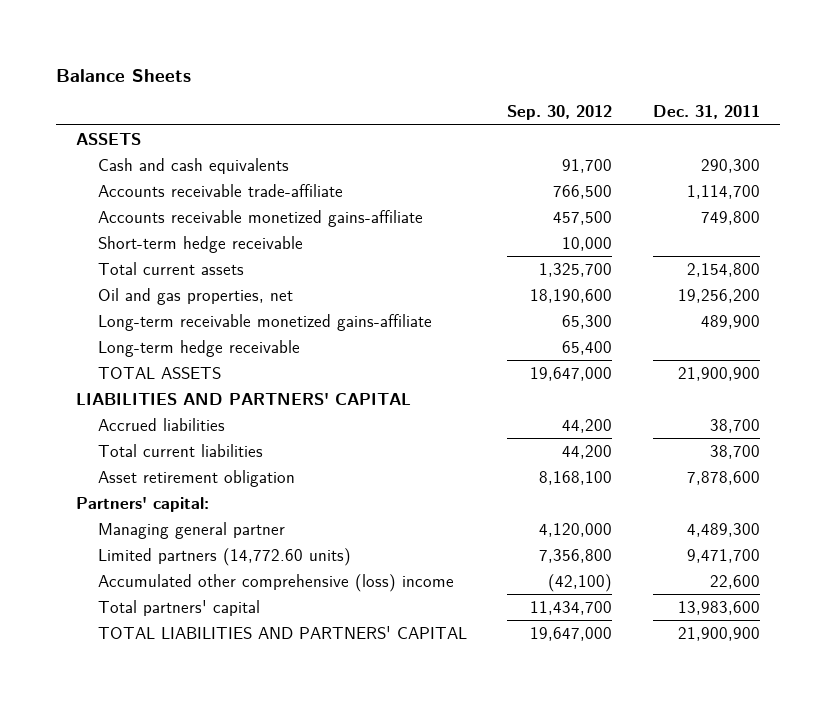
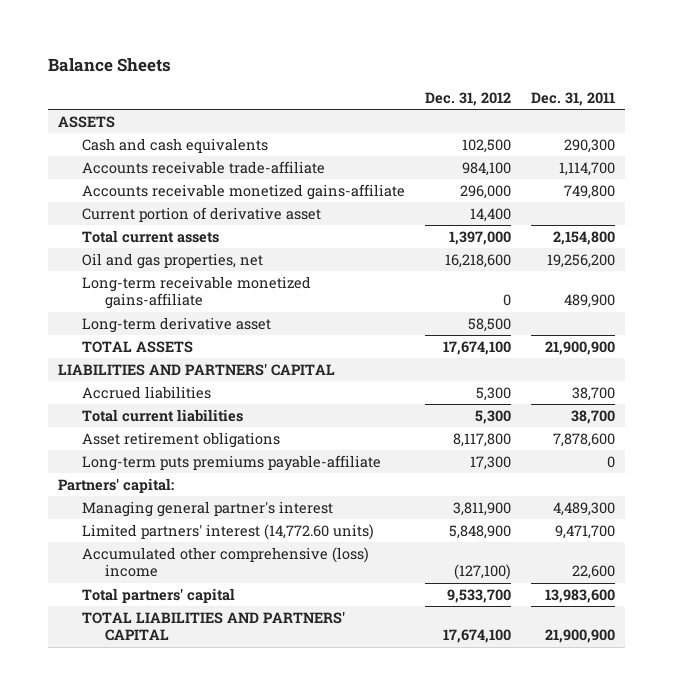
- | Sep. 30, 2012 | Dec. 31, 2011
+ | Dec. 31, 2012 | Dec. 31, 2011
- Short-term hedge receivable | 10,000 |
+ Current portion of derivative asset | 14,400 |
- Long-term hedge receivable | 65,400 |
+ Long-term derivative asset | 58,500 |
- Asset retirement obligation | 8,168,100 | 7,878,600
+ Asset retirement obligations | 8,117,800 | 7,878,600
+ Long-term puts premiums payable-affiliate | 17,300 | 0
- Managing general partner | 4,120,000 | 4,489,300
- Limited partners (14,772.60 units) | 7,356,800 | 9,471,700
+ Managing general partner's interest | 3,811,900 | 4,489,300
+ Limited partners' interest (14,772.60 units) | 5,848,900 | 9,471,700

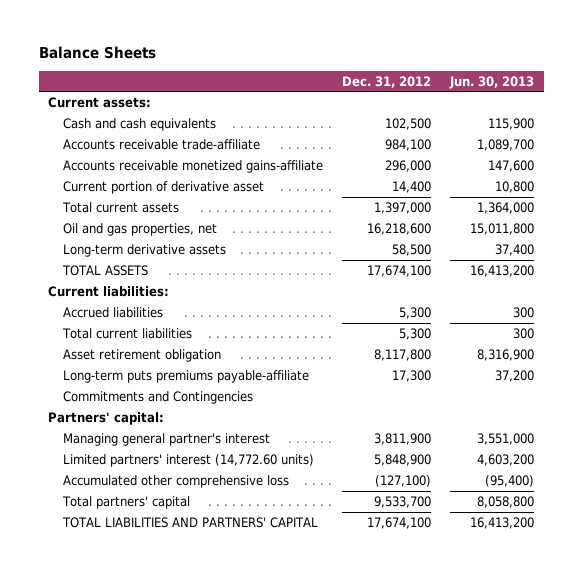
- | Dec. 31, 2012 | Dec. 31, 2011
+ | Dec. 31, 2012 | Jun. 30, 2013
- ASSETS
+ Current assets:
- Long-term receivable monetized gains-affiliate | 0 | 489,900
- Long-term derivative asset | 58,500 |
+ Long-term derivative assets | 58,500 | 37,400
- LIABILITIES AND PARTNERS' CAPITAL
+ Current liabilities:
- Asset retirement obligations | 8,117,800 | 7,878,600
+ Asset retirement obligation | 8,117,800 | 8,316,900
+ Commitments and Contingencies
- Accumulated other comprehensive (loss) income | (127,100) | 22,600
+ Accumulated other comprehensive loss | (127,100) | (95,400)

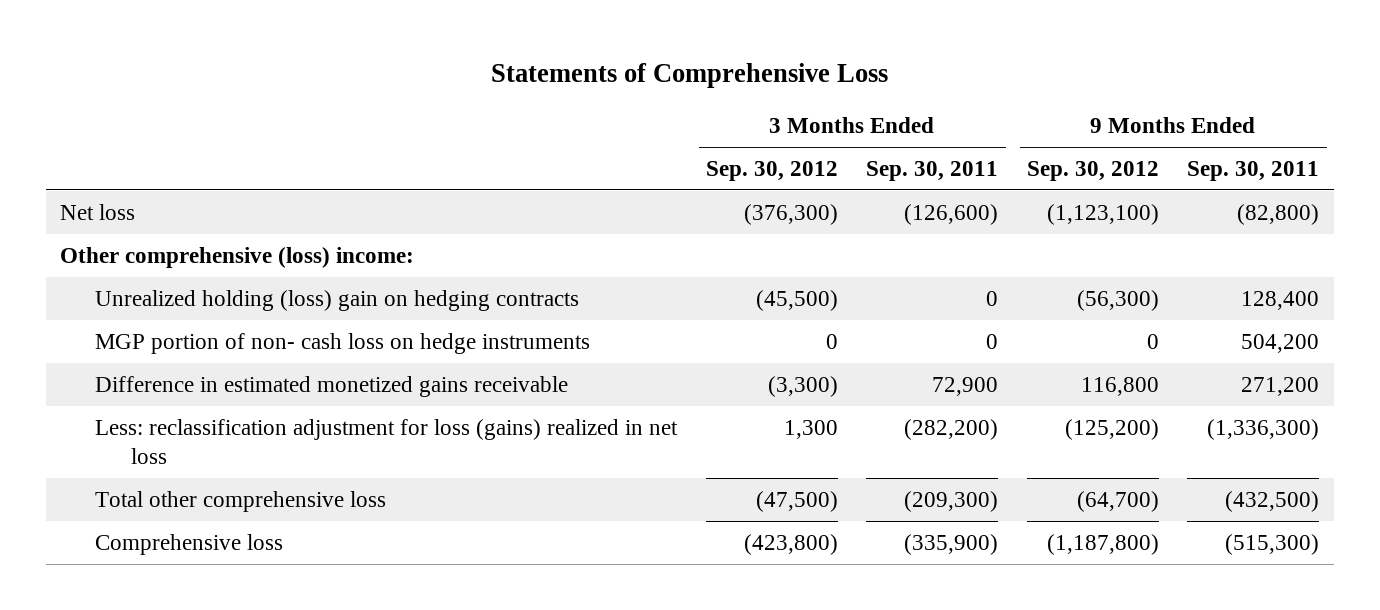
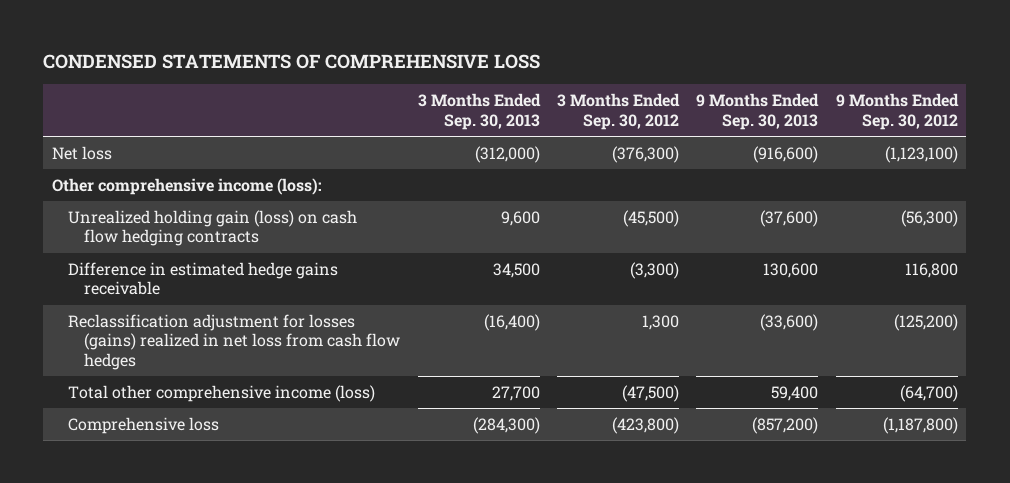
- Statements of Comprehensive Loss
+ CONDENSED STATEMENTS OF COMPREHENSIVE LOSS
- | 3 Months Ended Sep. 30, 2012 | 3 Months Ended Sep. 30, 2011 | 9 Months Ended Sep. 30, 2012 | 9 Months Ended Sep. 30, 2011
+ | 3 Months Ended Sep. 30, 2013 | 3 Months Ended Sep. 30, 2012 | 9 Months Ended Sep. 30, 2013 | 9 Months Ended Sep. 30, 2012
- Other comprehensive (loss) income:
- Unrealized holding (loss) gain on hedging contracts | (45,500) | 0 | (56,300) | 128,400
- MGP portion of non- cash loss on hedge instruments | 0 | 0 | 0 | 504,200
- Difference in estimated monetized gains receivable | (3,300) | 72,900 | 116,800 | 271,200
- Less: reclassification adjustment for loss (gains) realized in net loss | 1,300 | (282,200) | (125,200) | (1,336,300)
- Total other comprehensive loss | (47,500) | (209,300) | (64,700) | (432,500)
+ Other comprehensive income (loss):
+ Unrealized holding gain (loss) on cash flow hedging contracts | 9,600 | (45,500) | (37,600) | (56,300)
+ Difference in estimated hedge gains receivable | 34,500 | (3,300) | 130,600 | 116,800
+ Reclassification adjustment for losses (gains) realized in net loss from cash flow hedges | (16,400) | 1,300 | (33,600) | (125,200)
+ Total other comprehensive income (loss) | 27,700 | (47,500) | 59,400 | (64,700)

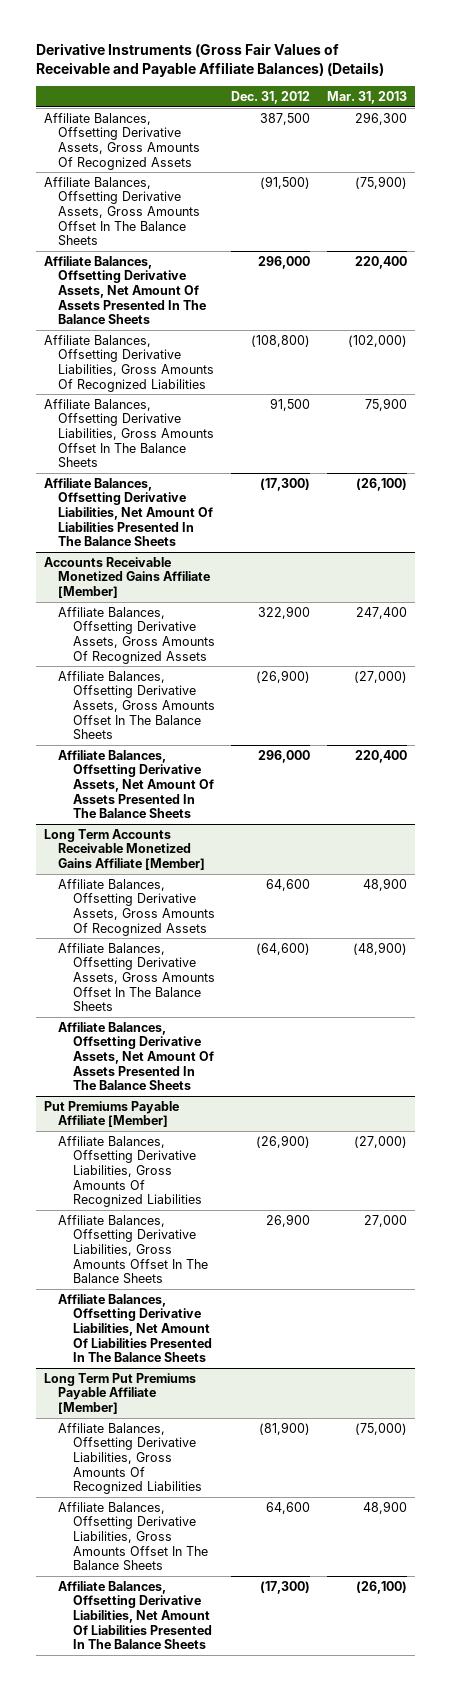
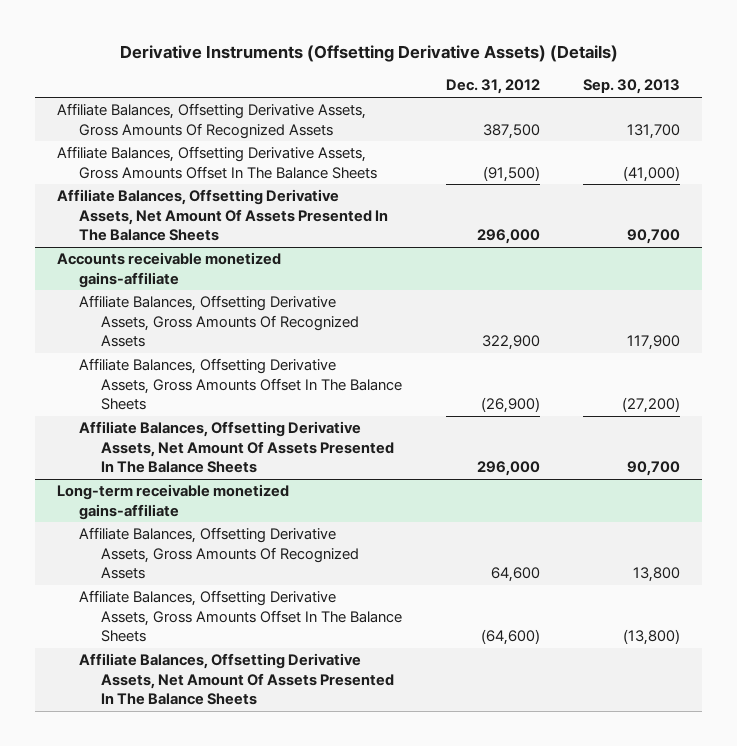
- Derivative Instruments (Gross Fair Values of Receivable and Payable Affiliate Balances) (Details)
+ Derivative Instruments (Offsetting Derivative Assets) (Details)
- | Dec. 31, 2012 | Mar. 31, 2013
+ | Dec. 31, 2012 | Sep. 30, 2013
- Affiliate Balances, Offsetting Derivative Liabilities, Gross Amounts Of Recognized Liabilities | (108,800) | (102,000)
- Affiliate Balances, Offsetting Derivative Liabilities, Gross Amounts Offset In The Balance Sheets | 91,500 | 75,900
- Affiliate Balances, Offsetting Derivative Liabilities, Net Amount Of Liabilities Presented In The Balance Sheets | (17,300) | (26,100)
- Accounts Receivable Monetized Gains Affiliate [Member]
+ Accounts receivable monetized gains-affiliate
- Long Term Accounts Receivable Monetized Gains Affiliate [Member]
+ Long-term receivable monetized gains-affiliate
- Put Premiums Payable Affiliate [Member]
- Affiliate Balances, Offsetting Derivative Liabilities, Gross Amounts Of Recognized Liabilities | (26,900) | (27,000)
- Affiliate Balances, Offsetting Derivative Liabilities, Gross Amounts Offset In The Balance Sheets | 26,900 | 27,000
- Affiliate Balances, Offsetting Derivative Liabilities, Net Amount Of Liabilities Presented In The Balance Sheets
- Long Term Put Premiums Payable Affiliate [Member]
- Affiliate Balances, Offsetting Derivative Liabilities, Gross Amounts Of Recognized Liabilities | (81,900) | (75,000)
- Affiliate Balances, Offsetting Derivative Liabilities, Gross Amounts Offset In The Balance Sheets | 64,600 | 48,900
- Affiliate Balances, Offsetting Derivative Liabilities, Net Amount Of Liabilities Presented In The Balance Sheets | (17,300) | (26,100)

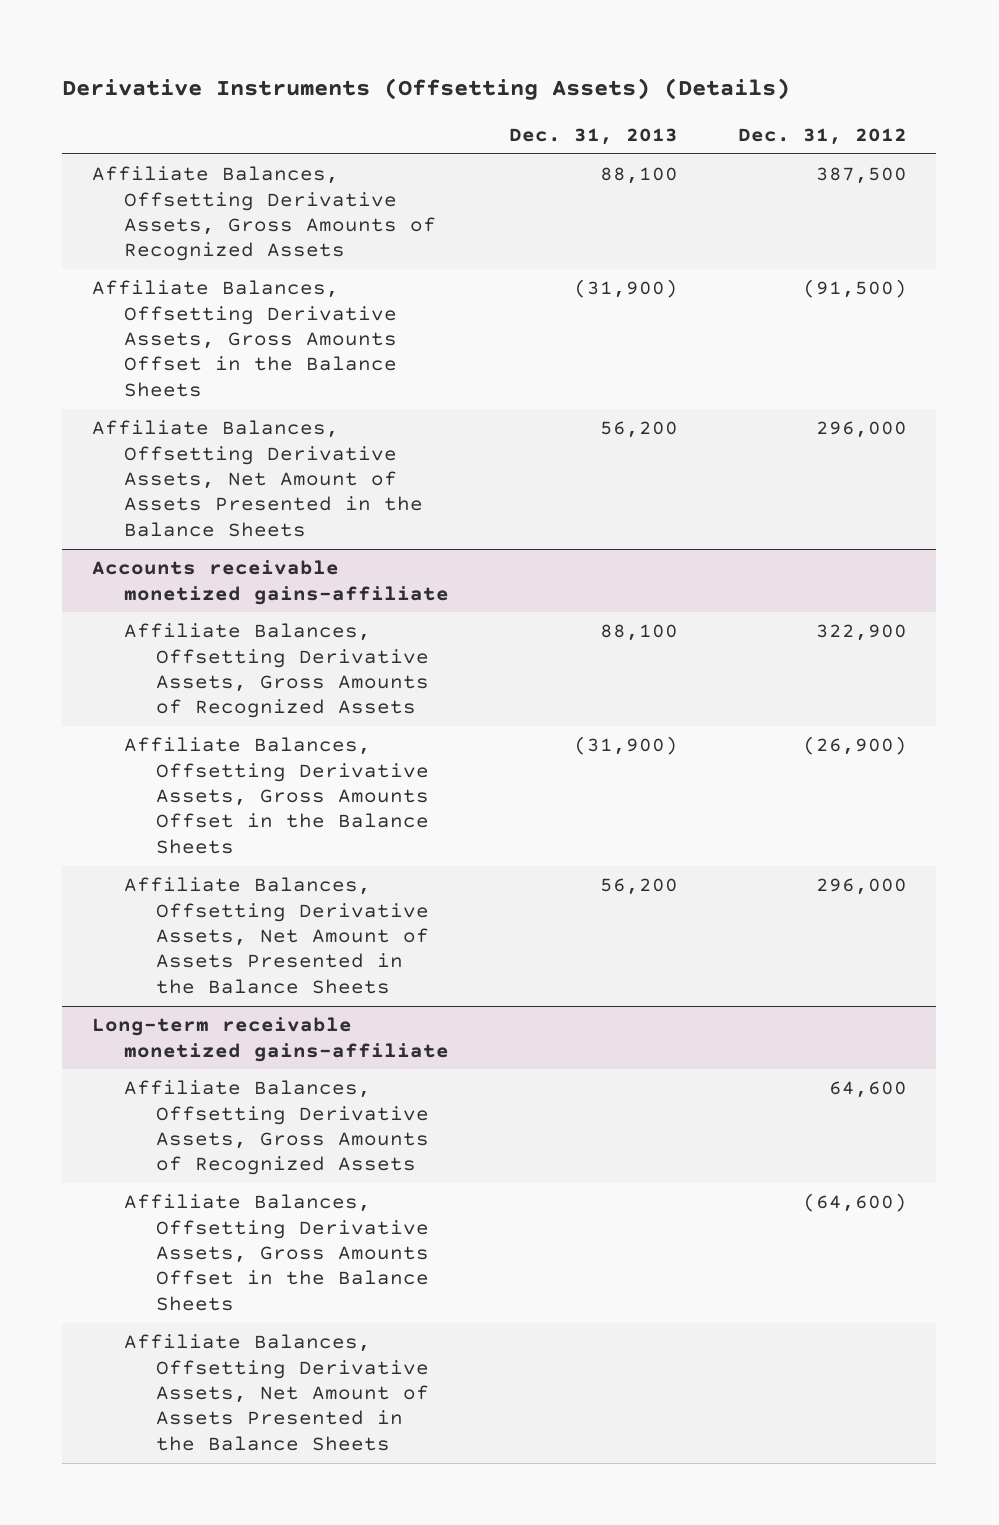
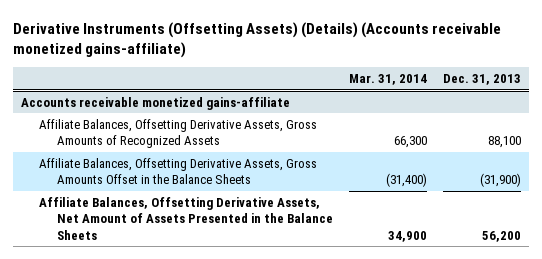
- Derivative Instruments (Offsetting Assets) (Details)
+ Derivative Instruments (Offsetting Assets) (Details) (Accounts receivable monetized gains-affiliate)
- | Dec. 31, 2013 | Dec. 31, 2012
+ | Mar. 31, 2014 | Dec. 31, 2013
- Affiliate Balances, Offsetting Derivative Assets, Gross Amounts of Recognized Assets | 88,100 | 387,500
- Affiliate Balances, Offsetting Derivative Assets, Gross Amounts Offset in the Balance Sheets | (31,900) | (91,500)
- Affiliate Balances, Offsetting Derivative Assets, Net Amount of Assets Presented in the Balance Sheets | 56,200 | 296,000
- Long-term receivable monetized gains-affiliate
- Affiliate Balances, Offsetting Derivative Assets, Gross Amounts of Recognized Assets | | 64,600
- Affiliate Balances, Offsetting Derivative Assets, Gross Amounts Offset in the Balance Sheets | | (64,600)
- Affiliate Balances, Offsetting Derivative Assets, Net Amount of Assets Presented in the Balance Sheets

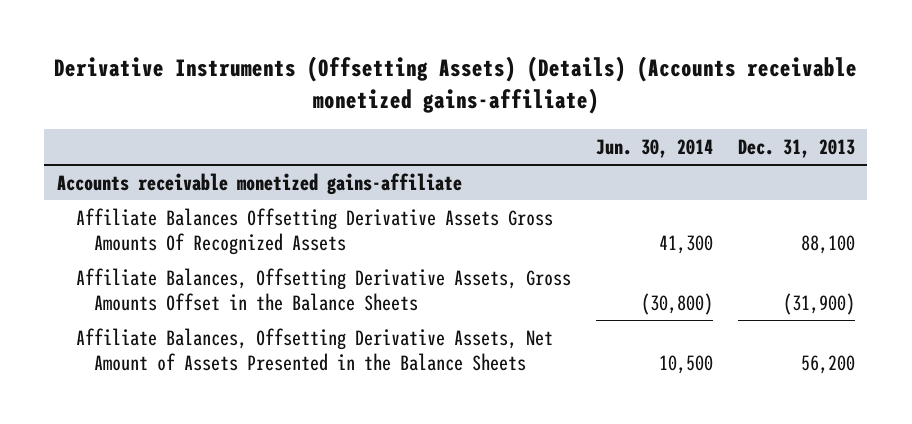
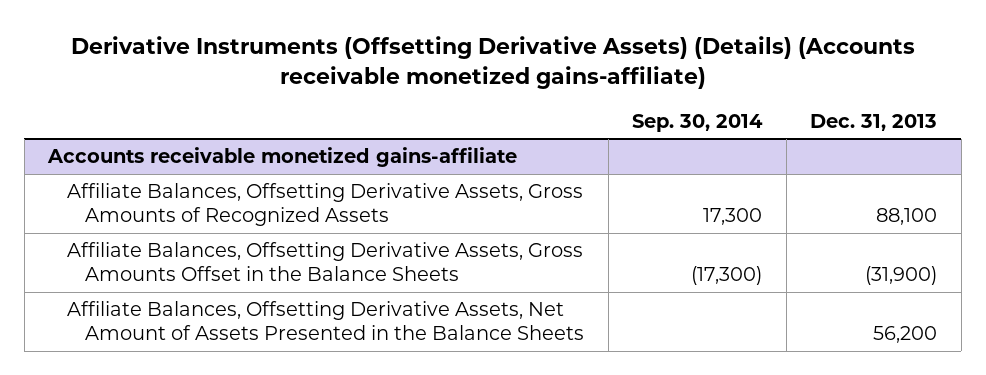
- Derivative Instruments (Offsetting Assets) (Details) (Accounts receivable monetized gains-affiliate)
+ Derivative Instruments (Offsetting Derivative Assets) (Details) (Accounts receivable monetized gains-affiliate)
- | Jun. 30, 2014 | Dec. 31, 2013
+ | Sep. 30, 2014 | Dec. 31, 2013
@ Accounts receivable monetized gains-affiliate
- Affiliate Balances Offsetting Derivative Assets Gross Amounts Of Recognized Assets | 41,300 | 88,100
+ Affiliate Balances, Offsetting Derivative Assets, Gross Amounts of Recognized Assets | 17,300 | 88,100

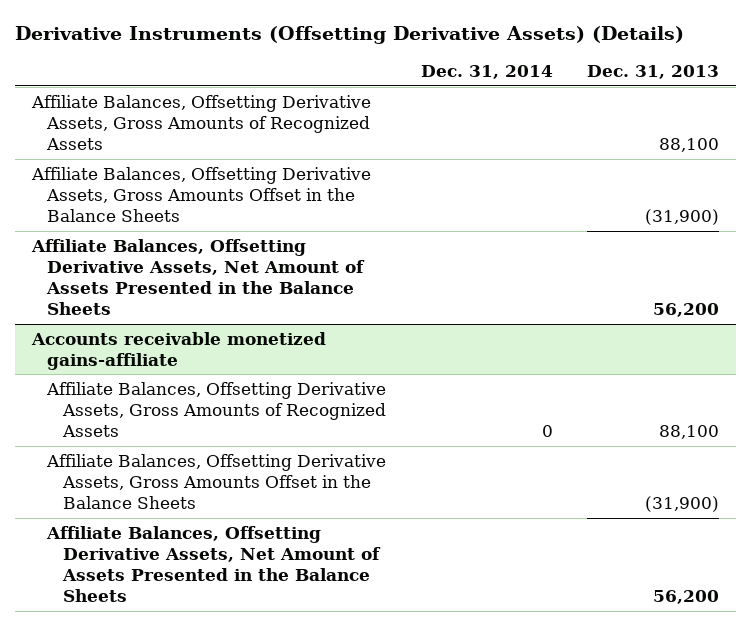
- Derivative Instruments (Offsetting Derivative Assets) (Details) (Accounts receivable monetized gains-affiliate)
+ Derivative Instruments (Offsetting Derivative Assets) (Details)
- | Sep. 30, 2014 | Dec. 31, 2013
+ | Dec. 31, 2014 | Dec. 31, 2013
+ Affiliate Balances, Offsetting Derivative Assets, Gross Amounts of Recognized Assets | | 88,100
+ Affiliate Balances, Offsetting Derivative Assets, Gross Amounts Offset in the Balance Sheets | | (31,900)
+ Affiliate Balances, Offsetting Derivative Assets, Net Amount of Assets Presented in the Balance Sheets | | 56,200

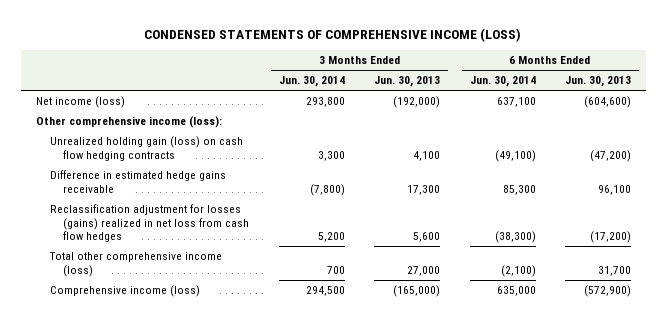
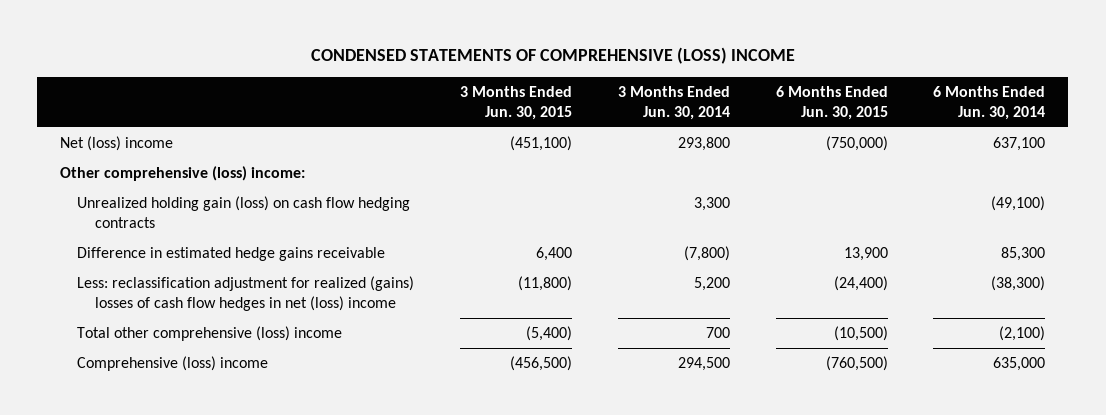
- CONDENSED STATEMENTS OF COMPREHENSIVE INCOME (LOSS)
+ CONDENSED STATEMENTS OF COMPREHENSIVE (LOSS) INCOME
- | 3 Months Ended Jun. 30, 2014 | 3 Months Ended Jun. 30, 2013 | 6 Months Ended Jun. 30, 2014 | 6 Months Ended Jun. 30, 2013
+ | 3 Months Ended Jun. 30, 2015 | 3 Months Ended Jun. 30, 2014 | 6 Months Ended Jun. 30, 2015 | 6 Months Ended Jun. 30, 2014
- Net income (loss) | 293,800 | (192,000) | 637,100 | (604,600)
- Other comprehensive income (loss):
+ Net (loss) income | (451,100) | 293,800 | (750,000) | 637,100
+ Other comprehensive (loss) income:
- Reclassification adjustment for losses (gains) realized in net loss from cash flow hedges | 5,200 | 5,600 | (38,300) | (17,200)
- Total other comprehensive income (loss) | 700 | 27,000 | (2,100) | 31,700
- Comprehensive income (loss) | 294,500 | (165,000) | 635,000 | (572,900)
+ Less: reclassification adjustment for realized (gains) losses of cash flow hedges in net (loss) income | (11,800) | 5,200 | (24,400) | (38,300)
+ Total other comprehensive (loss) income | (5,400) | 700 | (10,500) | (2,100)
+ Comprehensive (loss) income | (456,500) | 294,500 | (760,500) | 635,000

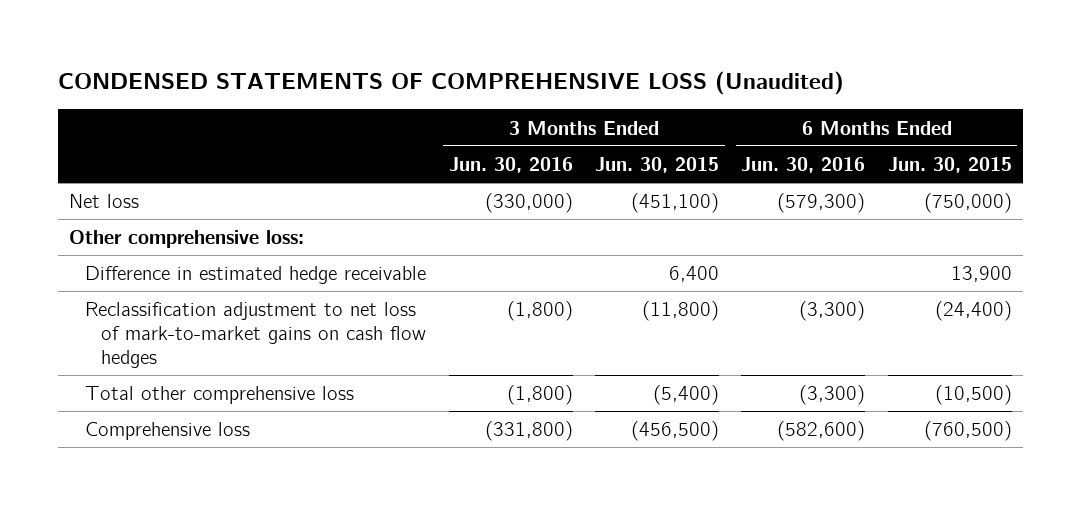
- CONDENSED STATEMENTS OF COMPREHENSIVE (LOSS) INCOME
+ CONDENSED STATEMENTS OF COMPREHENSIVE LOSS (Unaudited)
- | 3 Months Ended Jun. 30, 2015 | 3 Months Ended Jun. 30, 2014 | 6 Months Ended Jun. 30, 2015 | 6 Months Ended Jun. 30, 2014
+ | 3 Months Ended Jun. 30, 2016 | 3 Months Ended Jun. 30, 2015 | 6 Months Ended Jun. 30, 2016 | 6 Months Ended Jun. 30, 2015
- Net (loss) income | (451,100) | 293,800 | (750,000) | 637,100
- Other comprehensive (loss) income:
- Unrealized holding gain (loss) on cash flow hedging contracts | | 3,300 | | (49,100)
- Difference in estimated hedge gains receivable | 6,400 | (7,800) | 13,900 | 85,300
- Less: reclassification adjustment for realized (gains) losses of cash flow hedges in net (loss) income | (11,800) | 5,200 | (24,400) | (38,300)
- Total other comprehensive (loss) income | (5,400) | 700 | (10,500) | (2,100)
- Comprehensive (loss) income | (456,500) | 294,500 | (760,500) | 635,000
+ Net loss | (330,000) | (451,100) | (579,300) | (750,000)
+ Other comprehensive loss:
+ Difference in estimated hedge receivable | | 6,400 | | 13,900
+ Reclassification adjustment to net loss of mark-to-market gains on cash flow hedges | (1,800) | (11,800) | (3,300) | (24,400)
+ Total other comprehensive loss | (1,800) | (5,400) | (3,300) | (10,500)
+ Comprehensive loss | (331,800) | (456,500) | (582,600) | (760,500)

